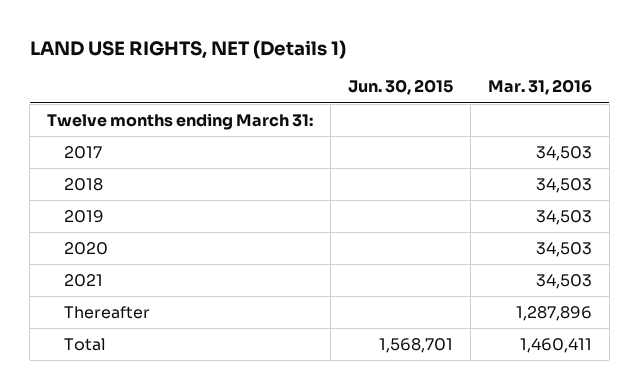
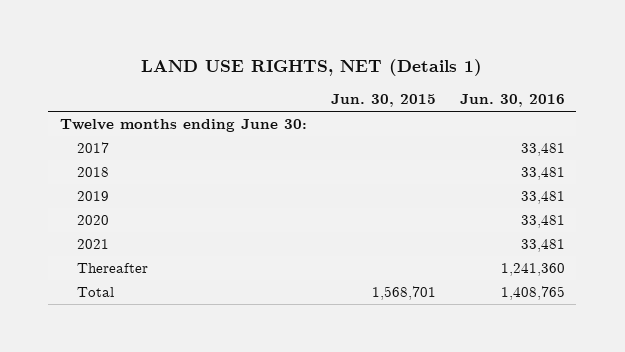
- | Jun. 30, 2015 | Mar. 31, 2016
+ | Jun. 30, 2015 | Jun. 30, 2016
- Twelve months ending March 31:
+ Twelve months ending June 30:

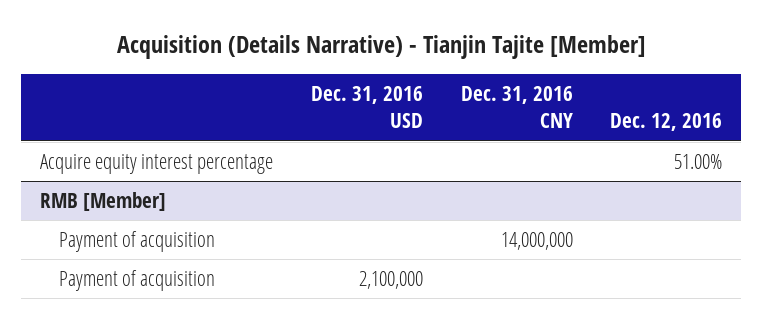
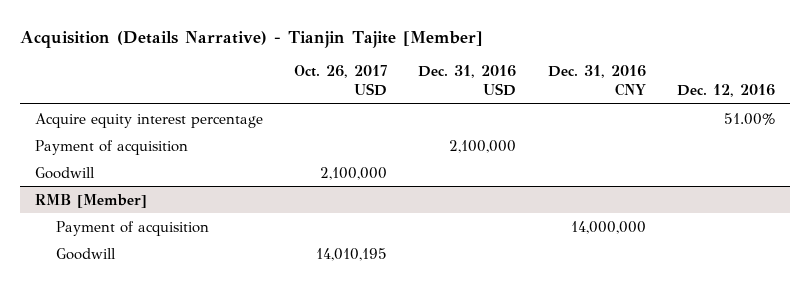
- | Dec. 31, 2016 USD | Dec. 31, 2016 CNY | Dec. 12, 2016
+ | Oct. 26, 2017 USD | Dec. 31, 2016 USD | Dec. 31, 2016 CNY | Dec. 12, 2016
+ Payment of acquisition | | 2,100,000 | |
+ Goodwill | 2,100,000 | | |
@ RMB [Member]
- Payment of acquisition | 2,100,000 | |
+ Goodwill | 14,010,195 | | |

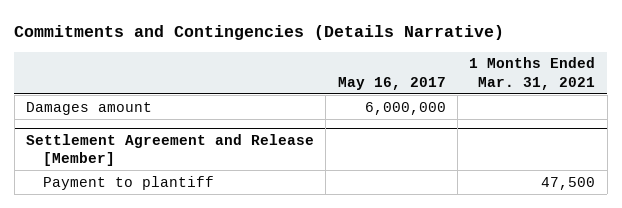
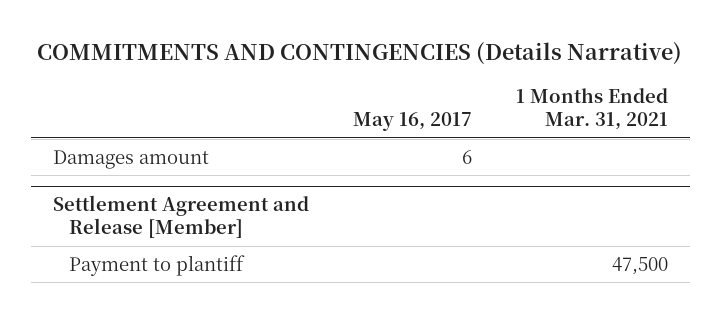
- Commitments and Contingencies (Details Narrative)
+ COMMITMENTS AND CONTINGENCIES (Details Narrative)
- Damages amount | 6,000,000 |
+ Damages amount | 6 |

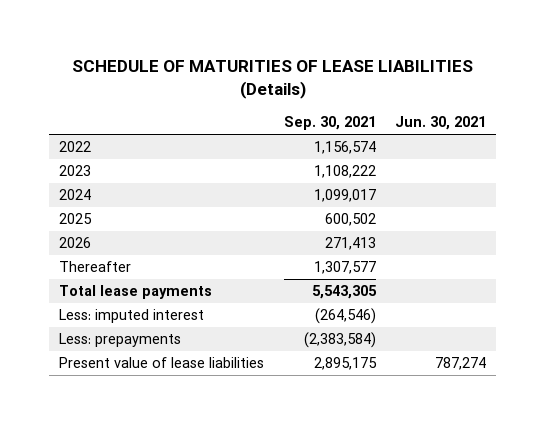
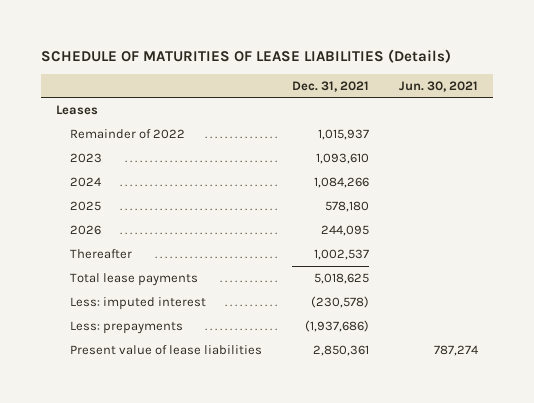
- | Sep. 30, 2021 | Jun. 30, 2021
+ | Dec. 31, 2021 | Jun. 30, 2021
- 2022 | 1,156,574 |
+ Leases
+ Remainder of 2022 | 1,015,937 |

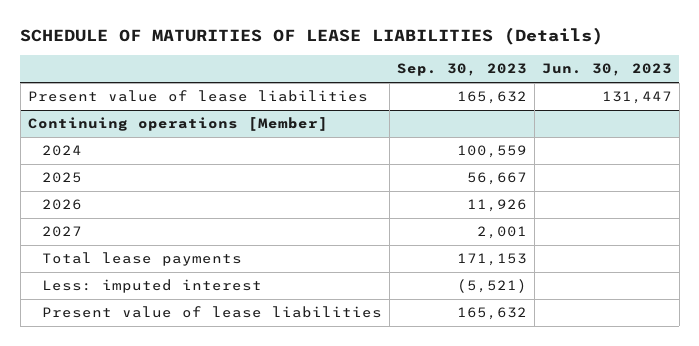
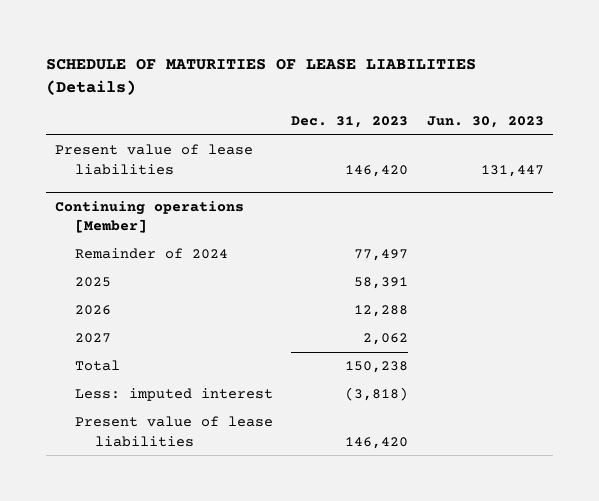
- | Sep. 30, 2023 | Jun. 30, 2023
+ | Dec. 31, 2023 | Jun. 30, 2023
@ Continuing operations [Member]
- 2024 | 100,559 |
+ Remainder of 2024 | 77,497 |
- Total lease payments | 171,153 |
+ Total | 150,238 |

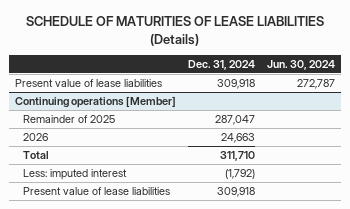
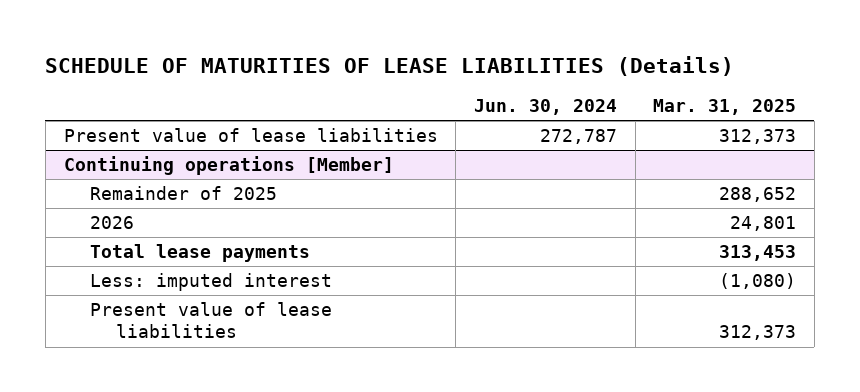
- | Dec. 31, 2024 | Jun. 30, 2024
+ | Jun. 30, 2024 | Mar. 31, 2025
@ Continuing operations [Member]
- Total | 311,710 |
+ Total lease payments | | 313,453

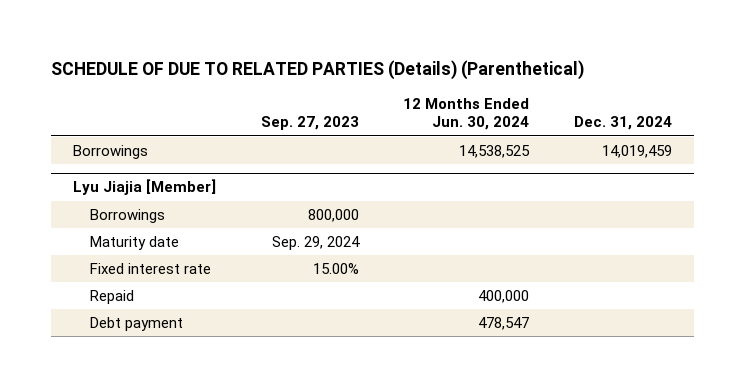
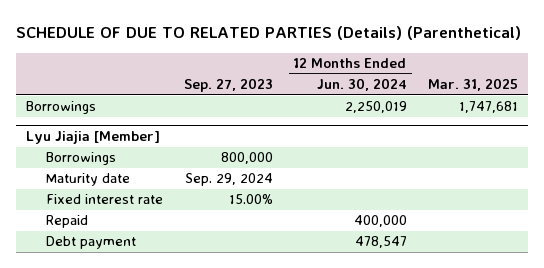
- | Sep. 27, 2023 | 12 Months Ended Jun. 30, 2024 | Dec. 31, 2024
+ | Sep. 27, 2023 | 12 Months Ended Jun. 30, 2024 | Mar. 31, 2025
- Borrowings | | 14,538,525 | 14,019,459
+ Borrowings | | 2,250,019 | 1,747,681

